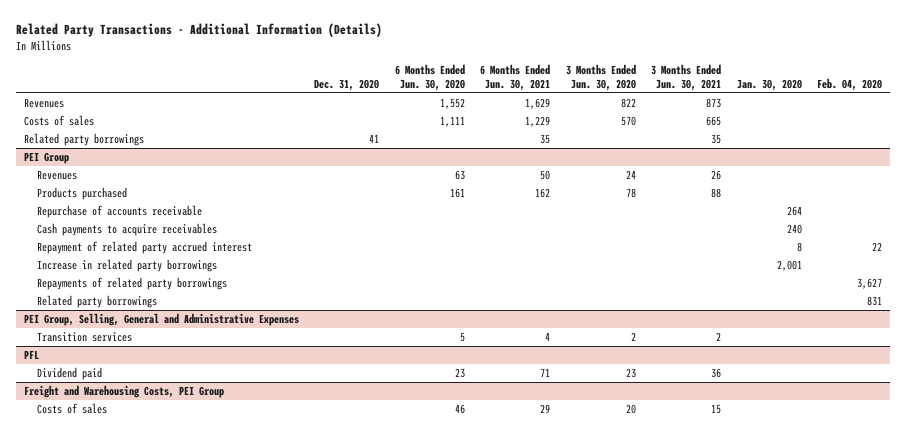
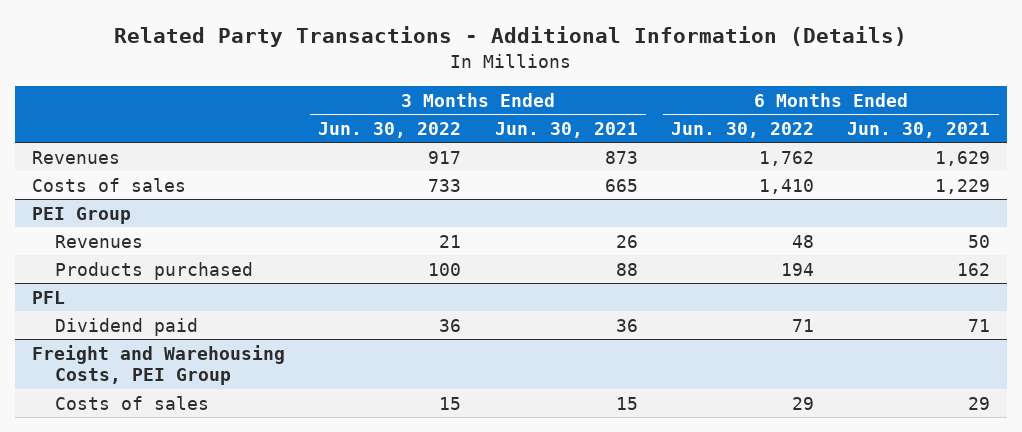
- | Dec. 31, 2020 | 6 Months Ended Jun. 30, 2020 | 6 Months Ended Jun. 30, 2021 | 3 Months Ended Jun. 30, 2020 | 3 Months Ended Jun. 30, 2021 | Jan. 30, 2020 | Feb. 04, 2020
+ | 3 Months Ended Jun. 30, 2022 | 3 Months Ended Jun. 30, 2021 | 6 Months Ended Jun. 30, 2022 | 6 Months Ended Jun. 30, 2021
- Related party borrowings | 41 | | 35 | | 35 | |
@ PEI Group
- Repurchase of accounts receivable | | | | | | 264 |
- Cash payments to acquire receivables | | | | | | 240 |
- Repayment of related party accrued interest | | | | | | 8 | 22
- Increase in related party borrowings | | | | | | 2,001 |
- Repayments of related party borrowings | | | | | | | 3,627
- Related party borrowings | | | | | | | 831
- PEI Group, Selling, General and Administrative Expenses
- Transition services | | 5 | 4 | 2 | 2 | |

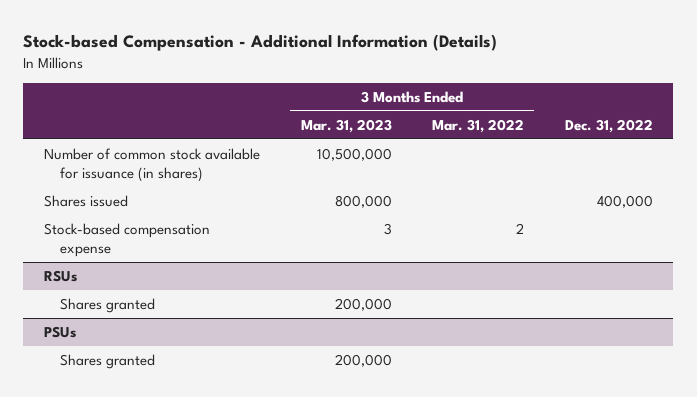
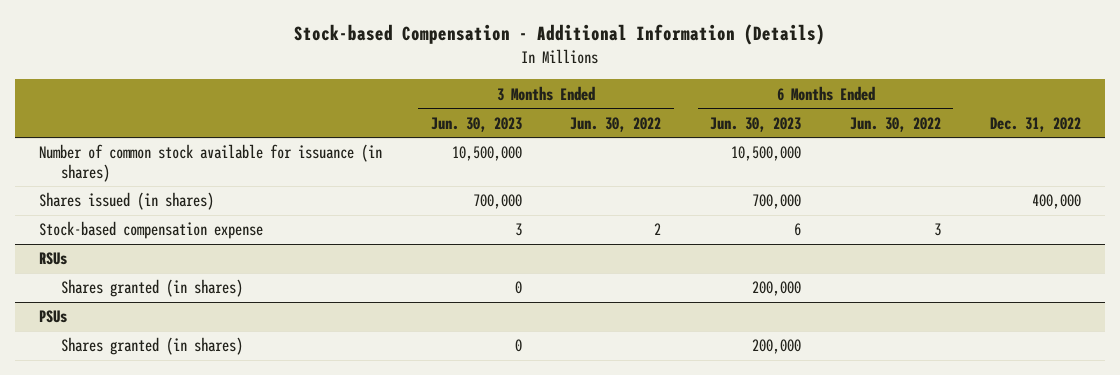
- | 3 Months Ended Mar. 31, 2023 | 3 Months Ended Mar. 31, 2022 | Dec. 31, 2022
+ | 3 Months Ended Jun. 30, 2023 | 3 Months Ended Jun. 30, 2022 | 6 Months Ended Jun. 30, 2023 | 6 Months Ended Jun. 30, 2022 | Dec. 31, 2022
- Shares issued | 800,000 | | 400,000
+ Shares issued (in shares) | 700,000 | | 700,000 | | 400,000
@ RSUs
- Shares granted | 200,000 | |
+ Shares granted (in shares) | 0 | | 200,000 | |
@ PSUs
- Shares granted | 200,000 | |
+ Shares granted (in shares) | 0 | | 200,000 | |

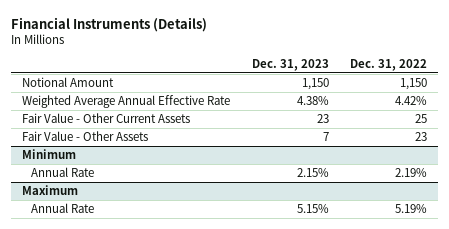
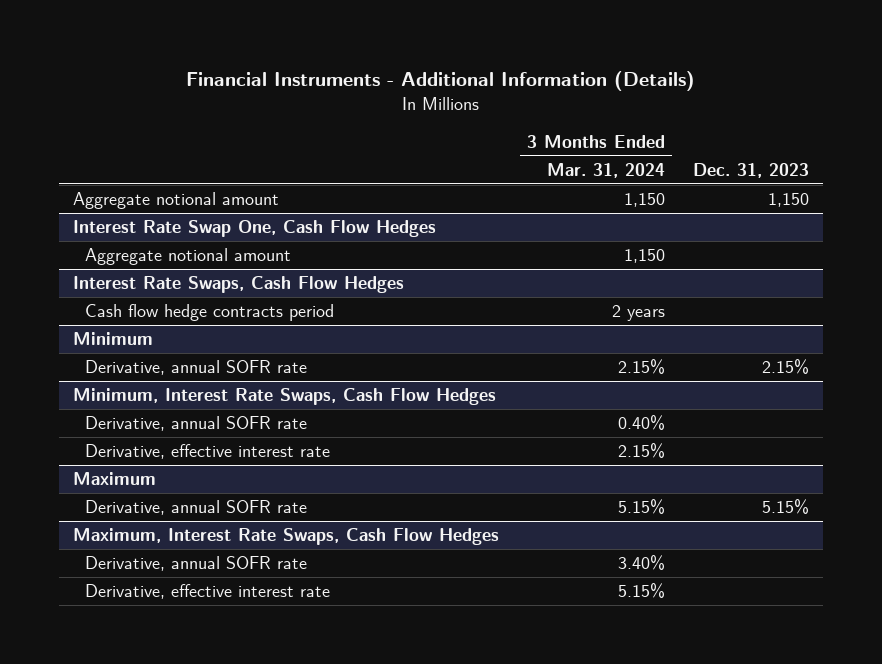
- Financial Instruments (Details)
+ Financial Instruments - Additional Information (Details)
- | Dec. 31, 2023 | Dec. 31, 2022
+ | 3 Months Ended Mar. 31, 2024 | Dec. 31, 2023
- Notional Amount | 1,150 | 1,150
- Weighted Average Annual Effective Rate | 4.38% | 4.42%
- Fair Value - Other Current Assets | 23 | 25
- Fair Value - Other Assets | 7 | 23
+ Aggregate notional amount | 1,150 | 1,150
+ Interest Rate Swap One, Cash Flow Hedges
+ Aggregate notional amount | 1,150 |
+ Interest Rate Swaps, Cash Flow Hedges
+ Cash flow hedge contracts period | 2 years |
@ Minimum
- Annual Rate | 2.15% | 2.19%
+ Derivative, annual SOFR rate | 2.15% | 2.15%
+ Minimum, Interest Rate Swaps, Cash Flow Hedges
+ Derivative, annual SOFR rate | 0.40% |
+ Derivative, effective interest rate | 2.15% |
@ Maximum
- Annual Rate | 5.15% | 5.19%
+ Derivative, annual SOFR rate | 5.15% | 5.15%
+ Maximum, Interest Rate Swaps, Cash Flow Hedges
+ Derivative, annual SOFR rate | 3.40% |
+ Derivative, effective interest rate | 5.15% |

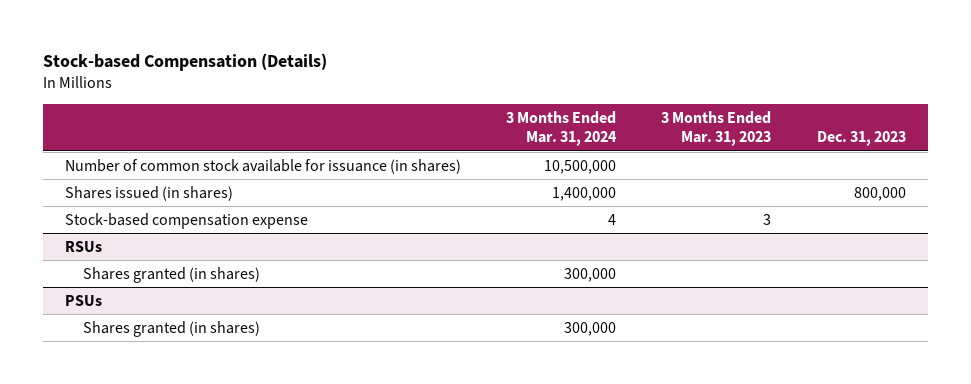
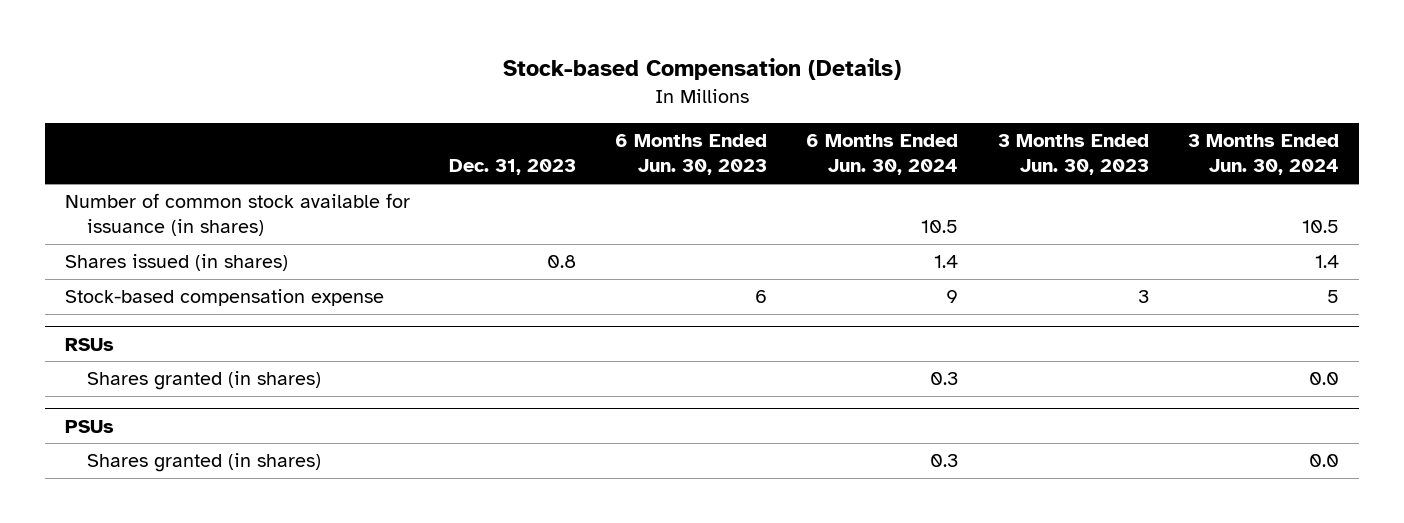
- | 3 Months Ended Mar. 31, 2024 | 3 Months Ended Mar. 31, 2023 | Dec. 31, 2023
+ | Dec. 31, 2023 | 6 Months Ended Jun. 30, 2023 | 6 Months Ended Jun. 30, 2024 | 3 Months Ended Jun. 30, 2023 | 3 Months Ended Jun. 30, 2024
- Shares issued (in shares) | 1,400,000 | | 800,000
+ Shares issued (in shares) | 0.8 | | 1.4 | | 1.4

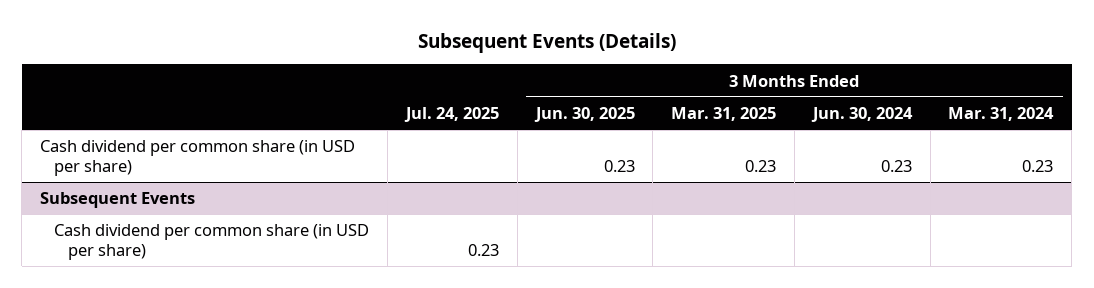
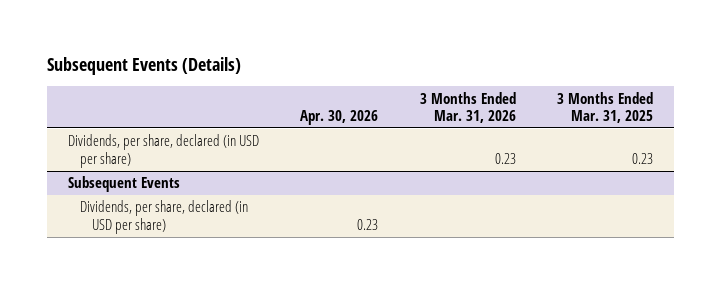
- | Jul. 24, 2025 | 3 Months Ended Jun. 30, 2025 | 3 Months Ended Mar. 31, 2025 | 3 Months Ended Jun. 30, 2024 | 3 Months Ended Mar. 31, 2024
+ | Apr. 30, 2026 | 3 Months Ended Mar. 31, 2026 | 3 Months Ended Mar. 31, 2025
- Cash dividend per common share (in USD per share) | | 0.23 | 0.23 | 0.23 | 0.23
+ Dividends, per share, declared (in USD per share) | | 0.23 | 0.23
@ Subsequent Events
- Cash dividend per common share (in USD per share) | 0.23 | | | |
+ Dividends, per share, declared (in USD per share) | 0.23 | |

